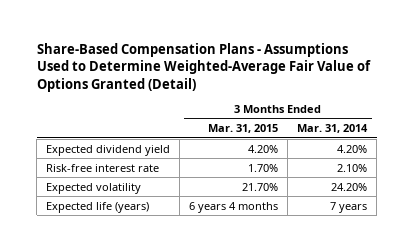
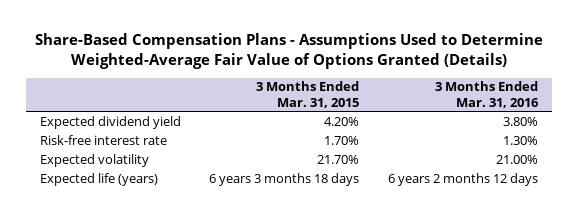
- Share-Based Compensation Plans - Assumptions Used to Determine Weighted-Average Fair Value of Options Granted (Detail)
+ Share-Based Compensation Plans - Assumptions Used to Determine Weighted-Average Fair Value of Options Granted (Details)
- | 3 Months Ended Mar. 31, 2015 | 3 Months Ended Mar. 31, 2014
+ | 3 Months Ended Mar. 31, 2015 | 3 Months Ended Mar. 31, 2016
- Expected life (years) | 6 years 4 months | 7 years
+ Expected life (years) | 6 years 3 months 18 days | 6 years 2 months 12 days

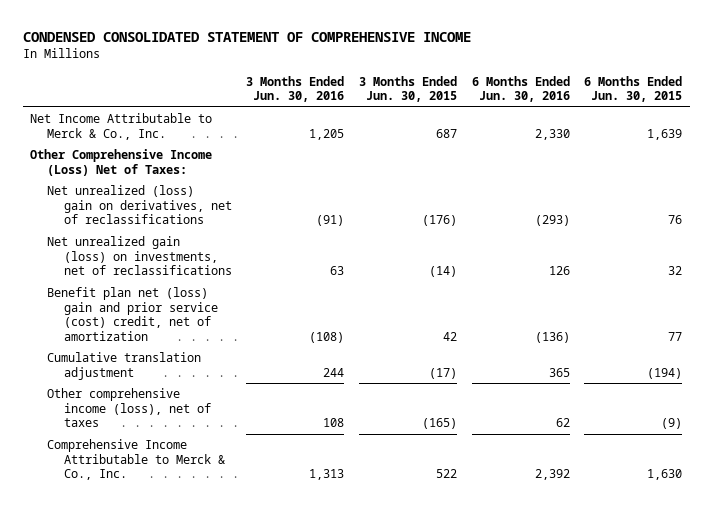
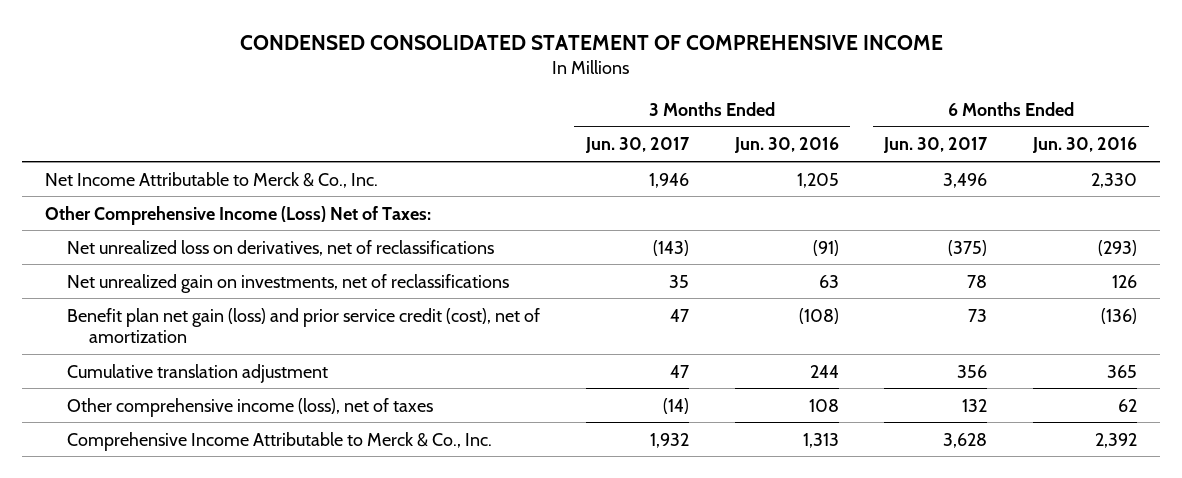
- | 3 Months Ended Jun. 30, 2016 | 3 Months Ended Jun. 30, 2015 | 6 Months Ended Jun. 30, 2016 | 6 Months Ended Jun. 30, 2015
+ | 3 Months Ended Jun. 30, 2017 | 3 Months Ended Jun. 30, 2016 | 6 Months Ended Jun. 30, 2017 | 6 Months Ended Jun. 30, 2016
- Net unrealized (loss) gain on derivatives, net of reclassifications | (91) | (176) | (293) | 76
- Net unrealized gain (loss) on investments, net of reclassifications | 63 | (14) | 126 | 32
- Benefit plan net (loss) gain and prior service (cost) credit, net of amortization | (108) | 42 | (136) | 77
+ Net unrealized loss on derivatives, net of reclassifications | (143) | (91) | (375) | (293)
+ Net unrealized gain on investments, net of reclassifications | 35 | 63 | 78 | 126
+ Benefit plan net gain (loss) and prior service credit (cost), net of amortization | 47 | (108) | 73 | (136)

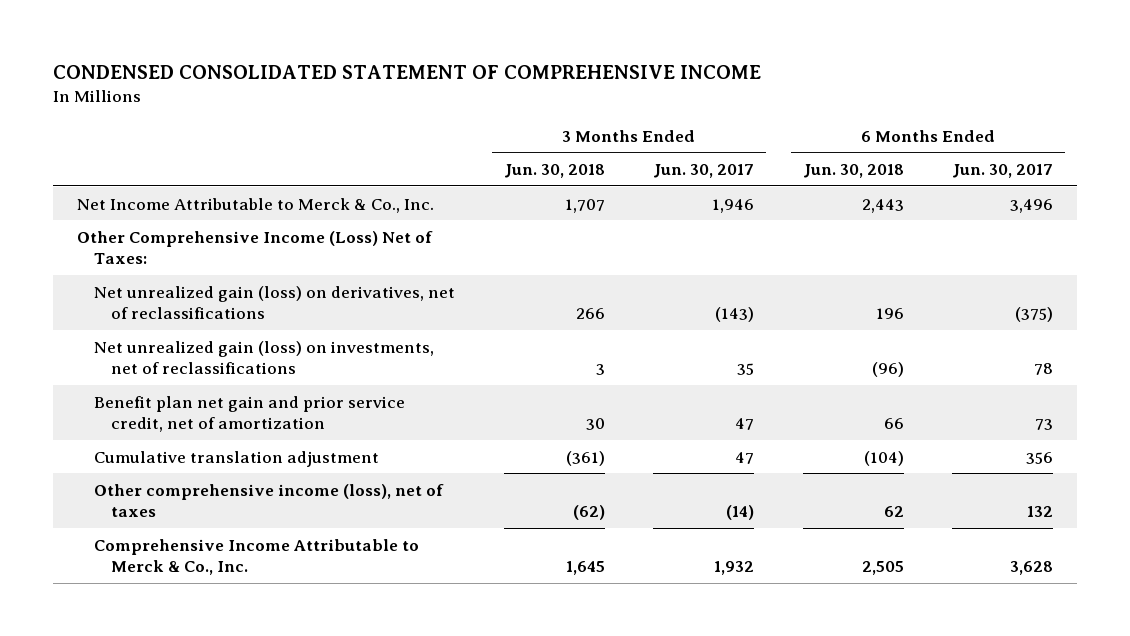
- | 3 Months Ended Jun. 30, 2017 | 3 Months Ended Jun. 30, 2016 | 6 Months Ended Jun. 30, 2017 | 6 Months Ended Jun. 30, 2016
+ | 3 Months Ended Jun. 30, 2018 | 3 Months Ended Jun. 30, 2017 | 6 Months Ended Jun. 30, 2018 | 6 Months Ended Jun. 30, 2017
- Net unrealized loss on derivatives, net of reclassifications | (143) | (91) | (375) | (293)
- Net unrealized gain on investments, net of reclassifications | 35 | 63 | 78 | 126
- Benefit plan net gain (loss) and prior service credit (cost), net of amortization | 47 | (108) | 73 | (136)
+ Net unrealized gain (loss) on derivatives, net of reclassifications | 266 | (143) | 196 | (375)
+ Net unrealized gain (loss) on investments, net of reclassifications | 3 | 35 | (96) | 78
+ Benefit plan net gain and prior service credit, net of amortization | 30 | 47 | 66 | 73

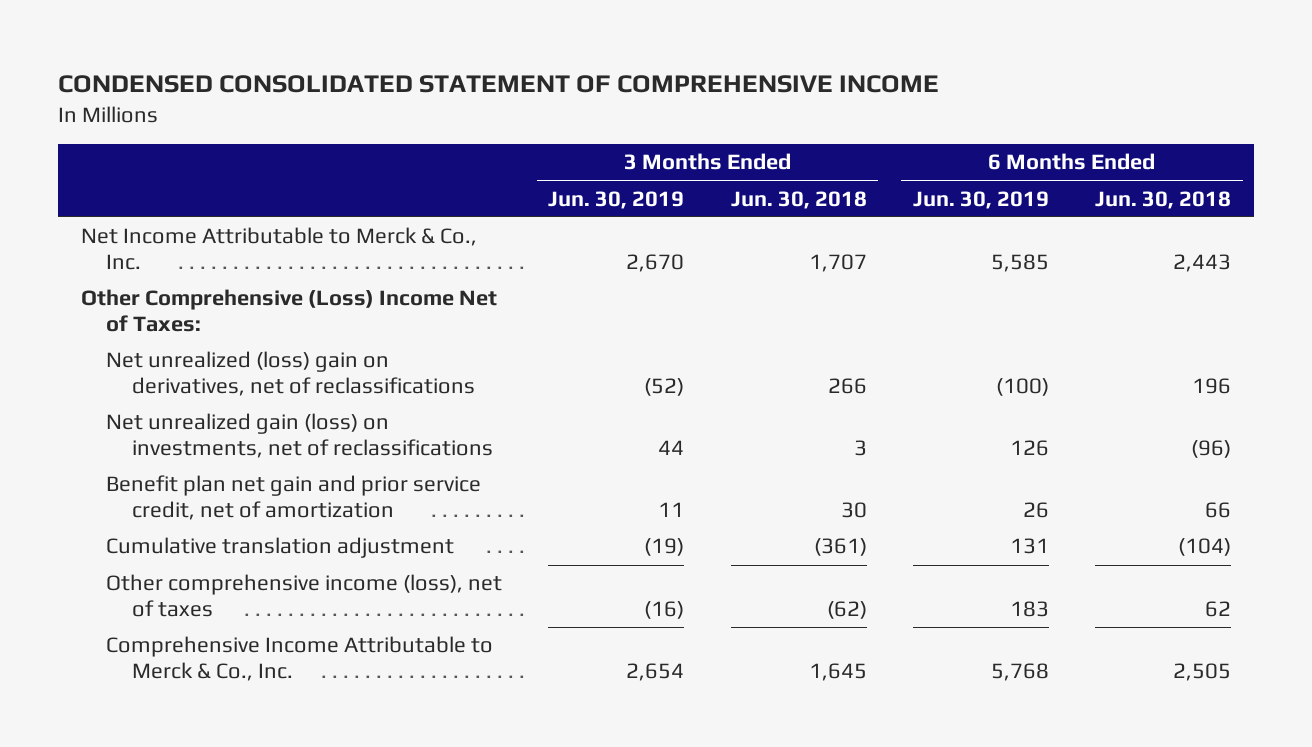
- | 3 Months Ended Jun. 30, 2018 | 3 Months Ended Jun. 30, 2017 | 6 Months Ended Jun. 30, 2018 | 6 Months Ended Jun. 30, 2017
+ | 3 Months Ended Jun. 30, 2019 | 3 Months Ended Jun. 30, 2018 | 6 Months Ended Jun. 30, 2019 | 6 Months Ended Jun. 30, 2018
- Other Comprehensive Income (Loss) Net of Taxes:
- Net unrealized gain (loss) on derivatives, net of reclassifications | 266 | (143) | 196 | (375)
+ Other Comprehensive (Loss) Income Net of Taxes:
+ Net unrealized (loss) gain on derivatives, net of reclassifications | (52) | 266 | (100) | 196

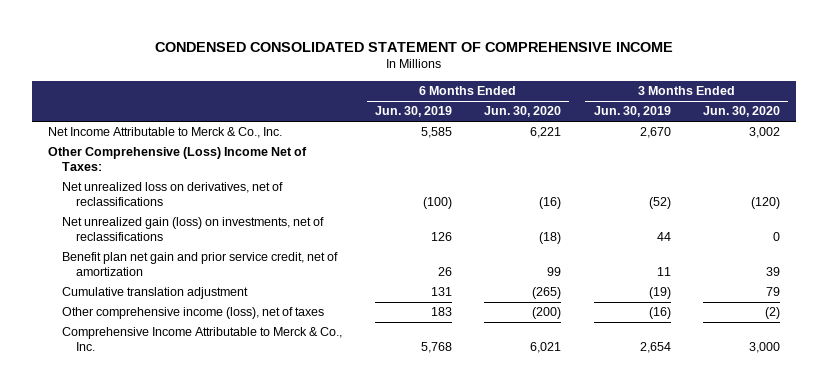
- | 3 Months Ended Jun. 30, 2019 | 3 Months Ended Jun. 30, 2018 | 6 Months Ended Jun. 30, 2019 | 6 Months Ended Jun. 30, 2018
+ | 6 Months Ended Jun. 30, 2019 | 6 Months Ended Jun. 30, 2020 | 3 Months Ended Jun. 30, 2019 | 3 Months Ended Jun. 30, 2020
- Net unrealized (loss) gain on derivatives, net of reclassifications | (52) | 266 | (100) | 196
+ Net unrealized loss on derivatives, net of reclassifications | (100) | (16) | (52) | (120)

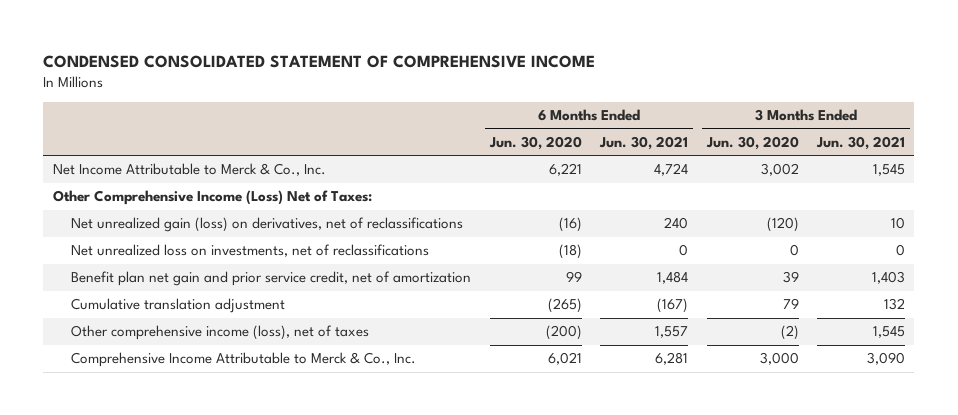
- | 6 Months Ended Jun. 30, 2019 | 6 Months Ended Jun. 30, 2020 | 3 Months Ended Jun. 30, 2019 | 3 Months Ended Jun. 30, 2020
+ | 6 Months Ended Jun. 30, 2020 | 6 Months Ended Jun. 30, 2021 | 3 Months Ended Jun. 30, 2020 | 3 Months Ended Jun. 30, 2021
- Other Comprehensive (Loss) Income Net of Taxes:
- Net unrealized loss on derivatives, net of reclassifications | (100) | (16) | (52) | (120)
- Net unrealized gain (loss) on investments, net of reclassifications | 126 | (18) | 44 | 0
+ Other Comprehensive Income (Loss) Net of Taxes:
+ Net unrealized gain (loss) on derivatives, net of reclassifications | (16) | 240 | (120) | 10
+ Net unrealized loss on investments, net of reclassifications | (18) | 0 | 0 | 0

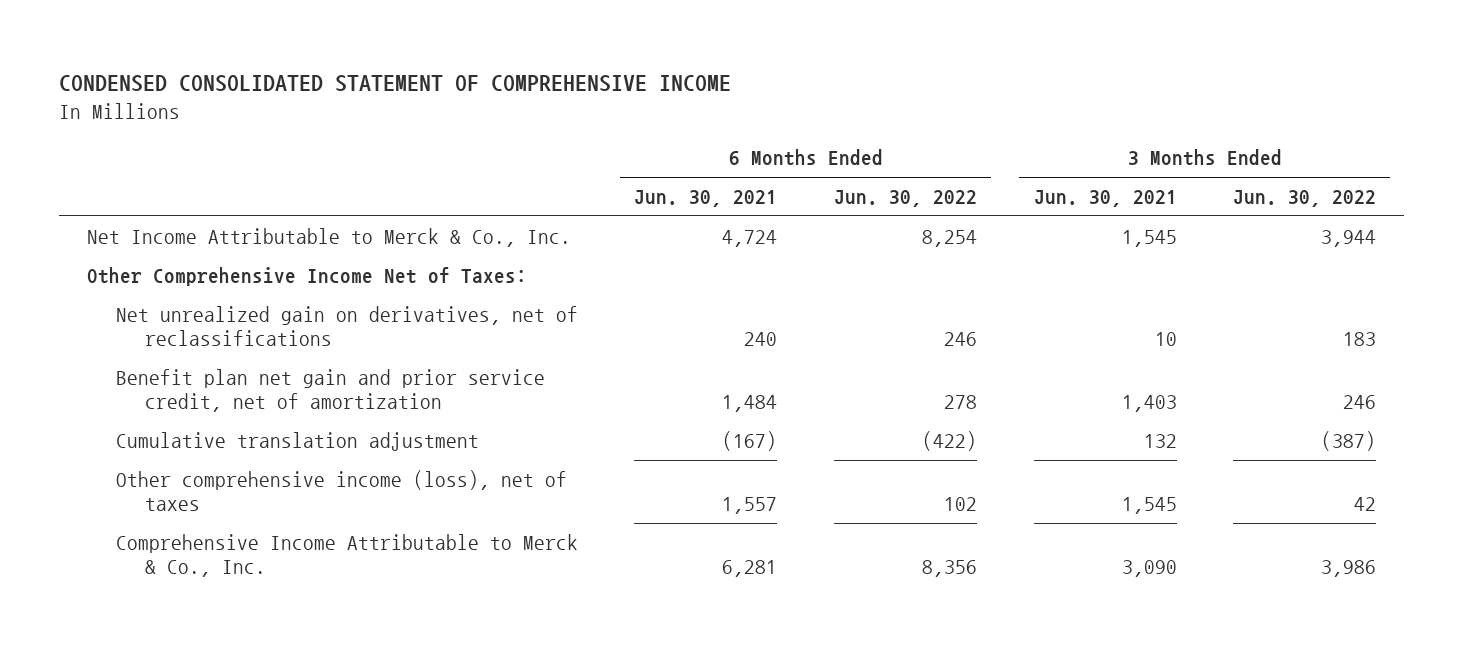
- | 6 Months Ended Jun. 30, 2020 | 6 Months Ended Jun. 30, 2021 | 3 Months Ended Jun. 30, 2020 | 3 Months Ended Jun. 30, 2021
+ | 6 Months Ended Jun. 30, 2021 | 6 Months Ended Jun. 30, 2022 | 3 Months Ended Jun. 30, 2021 | 3 Months Ended Jun. 30, 2022
- Other Comprehensive Income (Loss) Net of Taxes:
- Net unrealized gain (loss) on derivatives, net of reclassifications | (16) | 240 | (120) | 10
- Net unrealized loss on investments, net of reclassifications | (18) | 0 | 0 | 0
+ Other Comprehensive Income Net of Taxes:
+ Net unrealized gain on derivatives, net of reclassifications | 240 | 246 | 10 | 183

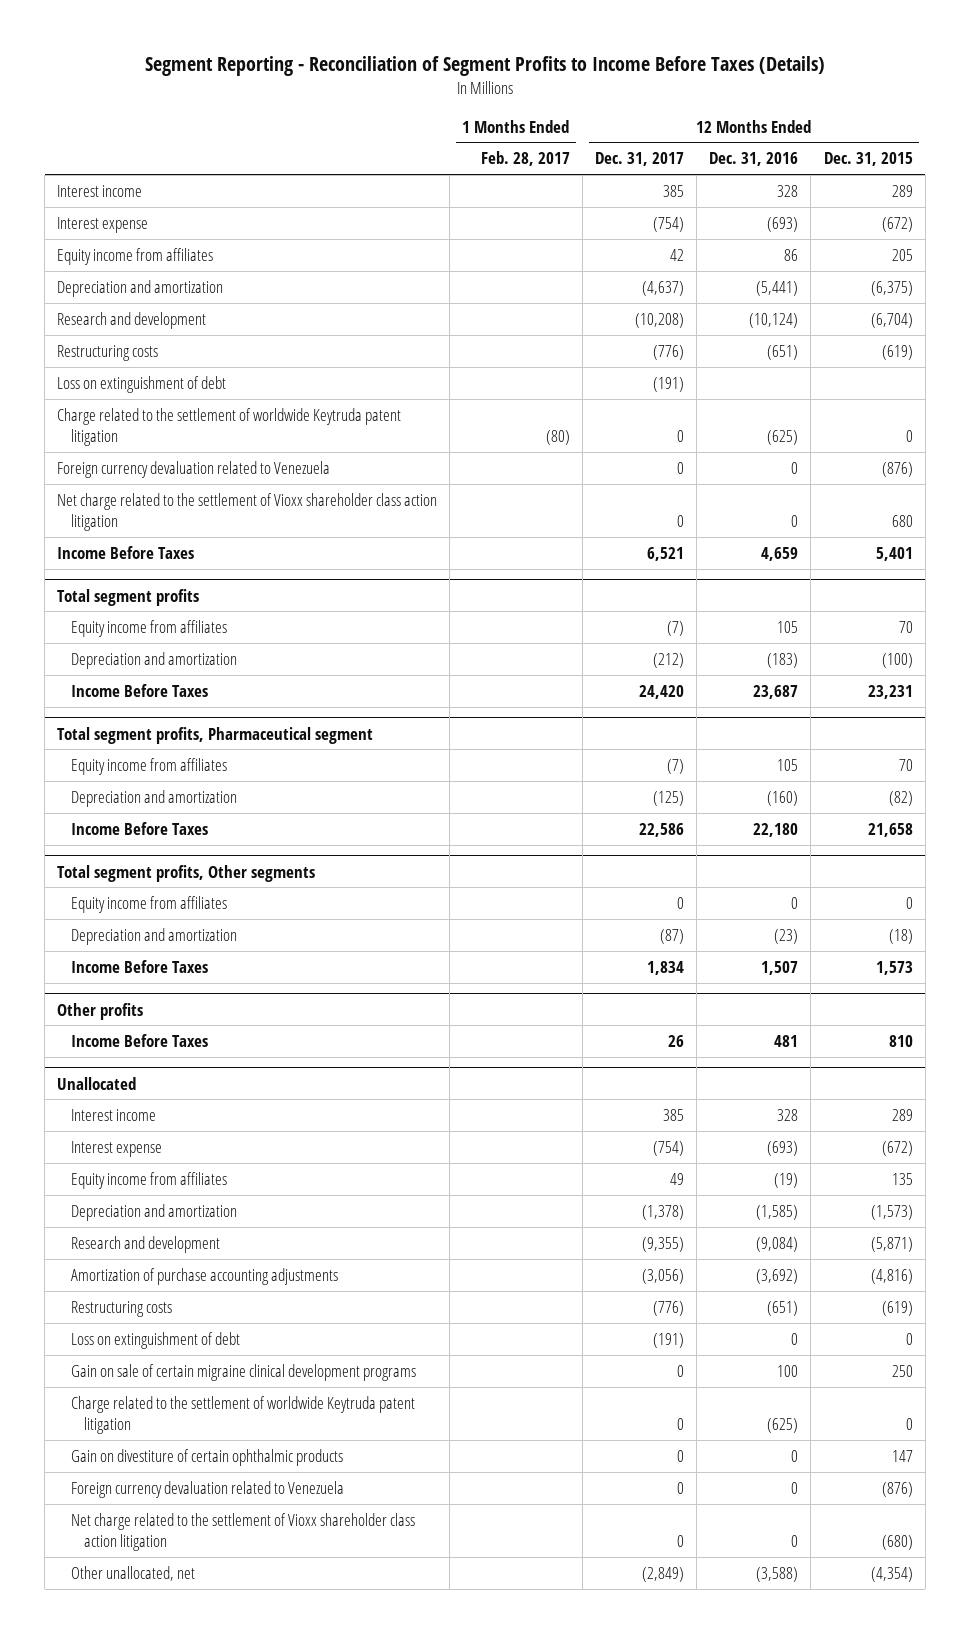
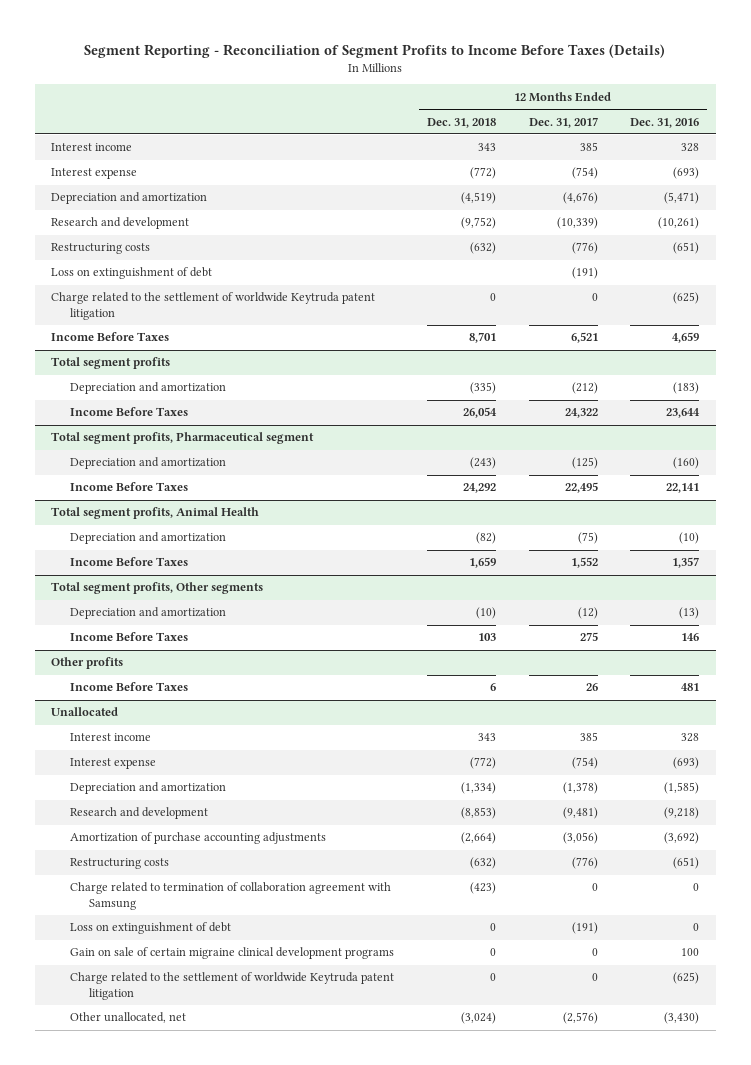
- | 1 Months Ended Feb. 28, 2017 | 12 Months Ended Dec. 31, 2017 | 12 Months Ended Dec. 31, 2016 | 12 Months Ended Dec. 31, 2015
+ | 12 Months Ended Dec. 31, 2018 | 12 Months Ended Dec. 31, 2017 | 12 Months Ended Dec. 31, 2016
- Equity income from affiliates | | 42 | 86 | 205
- Depreciation and amortization | | (4,637) | (5,441) | (6,375)
- Research and development | | (10,208) | (10,124) | (6,704)
+ Depreciation and amortization | (4,519) | (4,676) | (5,471)
+ Research and development | (9,752) | (10,339) | (10,261)
- Foreign currency devaluation related to Venezuela | | 0 | 0 | (876)
- Net charge related to the settlement of Vioxx shareholder class action litigation | | 0 | 0 | 680
@ Total segment profits
- Equity income from affiliates | | (7) | 105 | 70
- Income Before Taxes | | 24,420 | 23,687 | 23,231
+ Income Before Taxes | 26,054 | 24,322 | 23,644
@ Total segment profits, Pharmaceutical segment
- Equity income from affiliates | | (7) | 105 | 70
- Income Before Taxes | | 22,586 | 22,180 | 21,658
+ Income Before Taxes | 24,292 | 22,495 | 22,141
+ Total segment profits, Animal Health
+ Depreciation and amortization | (82) | (75) | (10)
+ Income Before Taxes | 1,659 | 1,552 | 1,357
@ Total segment profits, Other segments
- Equity income from affiliates | | 0 | 0 | 0
- Depreciation and amortization | | (87) | (23) | (18)
- Income Before Taxes | | 1,834 | 1,507 | 1,573
+ Depreciation and amortization | (10) | (12) | (13)
+ Income Before Taxes | 103 | 275 | 146
@ Unallocated
- Equity income from affiliates | | 49 | (19) | 135
- Research and development | | (9,355) | (9,084) | (5,871)
+ Research and development | (8,853) | (9,481) | (9,218)
+ Charge related to termination of collaboration agreement with Samsung | (423) | 0 | 0
- Gain on divestiture of certain ophthalmic products | | 0 | 0 | 147
- Foreign currency devaluation related to Venezuela | | 0 | 0 | (876)
- Net charge related to the settlement of Vioxx shareholder class action litigation | | 0 | 0 | (680)
- Other unallocated, net | | (2,849) | (3,588) | (4,354)
+ Other unallocated, net | (3,024) | (2,576) | (3,430)

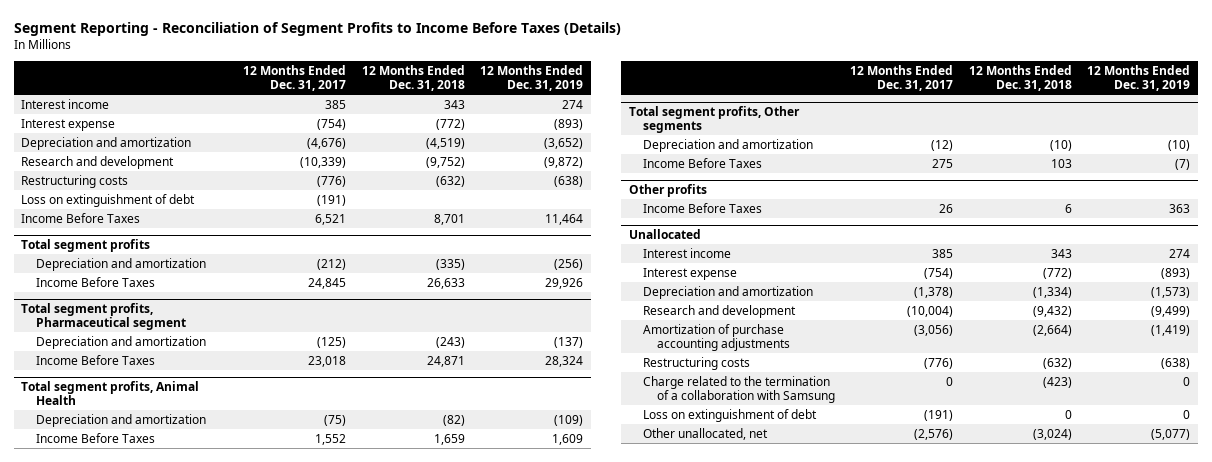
- | 12 Months Ended Dec. 31, 2018 | 12 Months Ended Dec. 31, 2017 | 12 Months Ended Dec. 31, 2016
+ | 12 Months Ended Dec. 31, 2017 | 12 Months Ended Dec. 31, 2018 | 12 Months Ended Dec. 31, 2019
- Charge related to the settlement of worldwide Keytruda patent litigation | 0 | 0 | (625)
@ Total segment profits
- Income Before Taxes | 26,054 | 24,322 | 23,644
+ Income Before Taxes | 24,845 | 26,633 | 29,926
@ Total segment profits, Pharmaceutical segment
- Income Before Taxes | 24,292 | 22,495 | 22,141
+ Income Before Taxes | 23,018 | 24,871 | 28,324
@ Unallocated
- Research and development | (8,853) | (9,481) | (9,218)
+ Research and development | (10,004) | (9,432) | (9,499)
- Charge related to termination of collaboration agreement with Samsung | (423) | 0 | 0
+ Charge related to the termination of a collaboration with Samsung | 0 | (423) | 0
- Gain on sale of certain migraine clinical development programs | 0 | 0 | 100
- Charge related to the settlement of worldwide Keytruda patent litigation | 0 | 0 | (625)

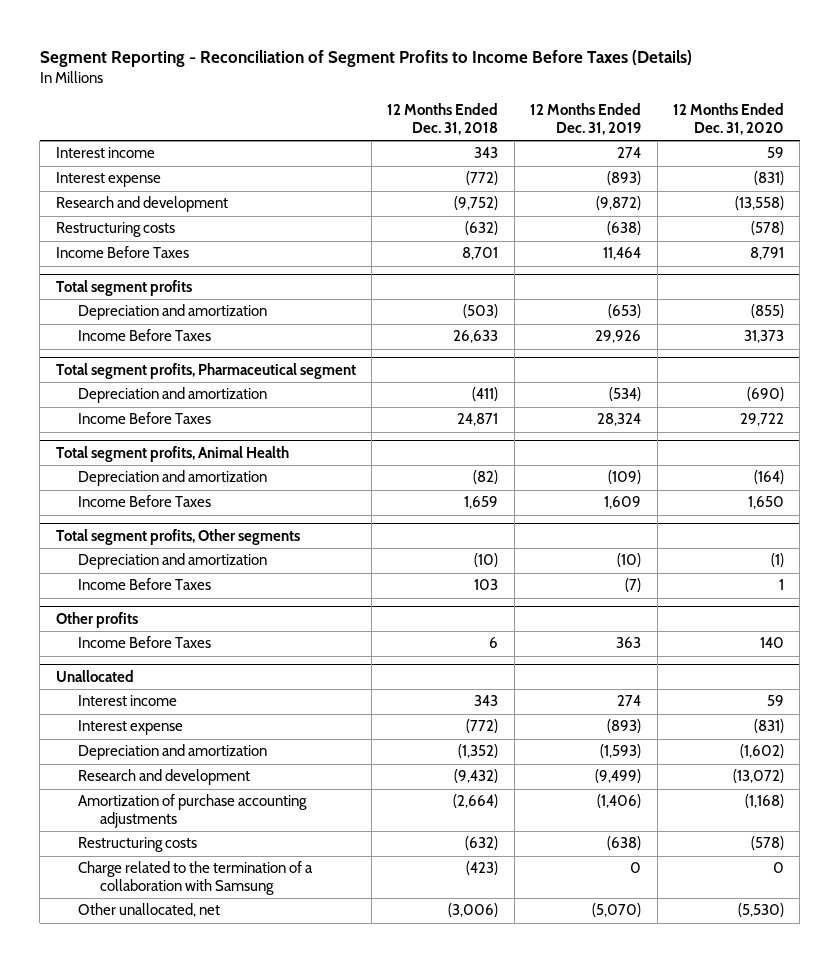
- | 12 Months Ended Dec. 31, 2017 | 12 Months Ended Dec. 31, 2018 | 12 Months Ended Dec. 31, 2019
+ | 12 Months Ended Dec. 31, 2018 | 12 Months Ended Dec. 31, 2019 | 12 Months Ended Dec. 31, 2020
- Depreciation and amortization | (4,676) | (4,519) | (3,652)
- Loss on extinguishment of debt | (191) | |
@ Total segment profits
- Depreciation and amortization | (212) | (335) | (256)
+ Depreciation and amortization | (503) | (653) | (855)
@ Total segment profits, Pharmaceutical segment
- Depreciation and amortization | (125) | (243) | (137)
+ Depreciation and amortization | (411) | (534) | (690)
@ Unallocated
- Depreciation and amortization | (1,378) | (1,334) | (1,573)
+ Depreciation and amortization | (1,352) | (1,593) | (1,602)
- Amortization of purchase accounting adjustments | (3,056) | (2,664) | (1,419)
+ Amortization of purchase accounting adjustments | (2,664) | (1,406) | (1,168)
- Loss on extinguishment of debt | (191) | 0 | 0
- Other unallocated, net | (2,576) | (3,024) | (5,077)
+ Other unallocated, net | (3,006) | (5,070) | (5,530)

